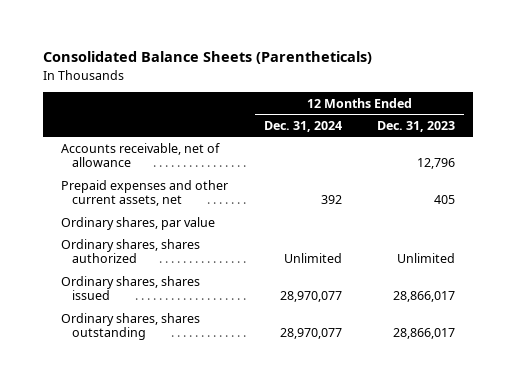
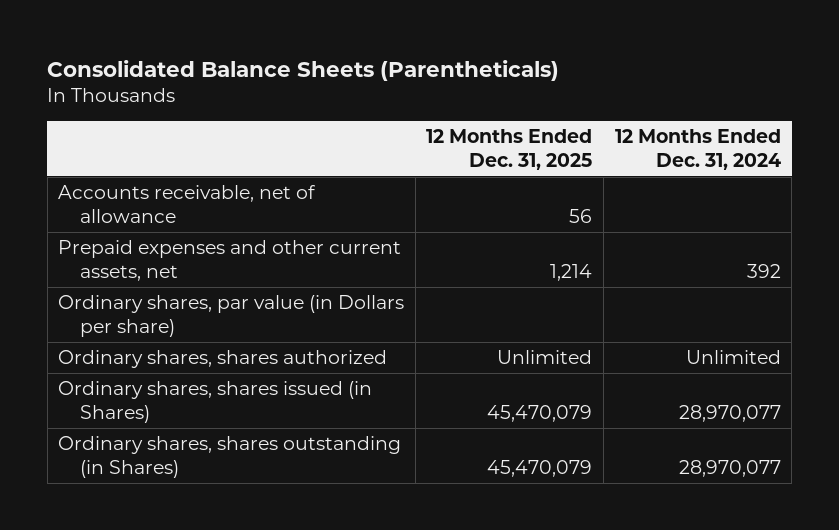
- | 12 Months Ended Dec. 31, 2024 | 12 Months Ended Dec. 31, 2023
+ | 12 Months Ended Dec. 31, 2025 | 12 Months Ended Dec. 31, 2024
- Ordinary shares, par value
+ Ordinary shares, par value (in Dollars per share)
- Ordinary shares, shares issued | 28,970,077 | 28,866,017
- Ordinary shares, shares outstanding | 28,970,077 | 28,866,017
+ Ordinary shares, shares issued (in Shares) | 45,470,079 | 28,970,077
+ Ordinary shares, shares outstanding (in Shares) | 45,470,079 | 28,970,077

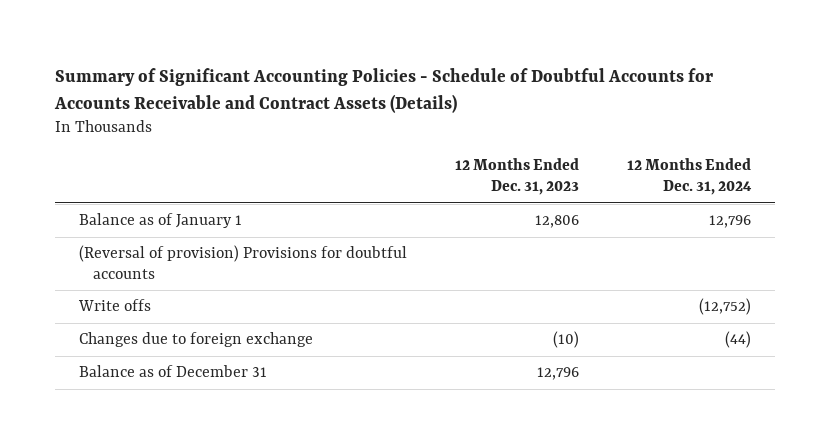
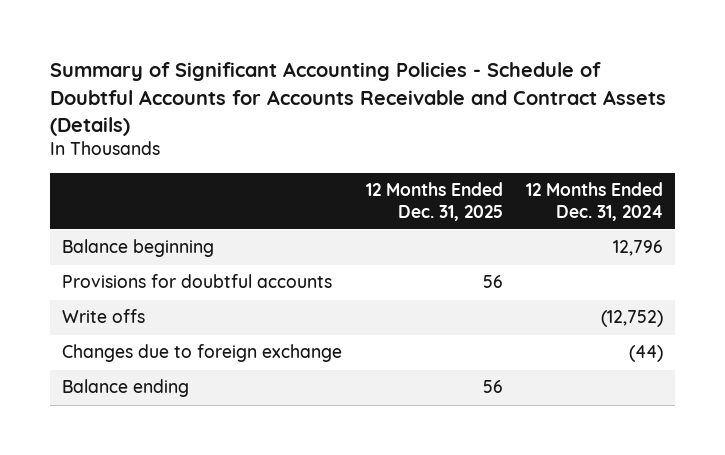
- | 12 Months Ended Dec. 31, 2023 | 12 Months Ended Dec. 31, 2024
+ | 12 Months Ended Dec. 31, 2025 | 12 Months Ended Dec. 31, 2024
- Balance as of January 1 | 12,806 | 12,796
- (Reversal of provision) Provisions for doubtful accounts
+ Balance beginning | | 12,796
+ Provisions for doubtful accounts | 56 |
- Balance as of December 31 | 12,796 |
+ Balance ending | 56 |

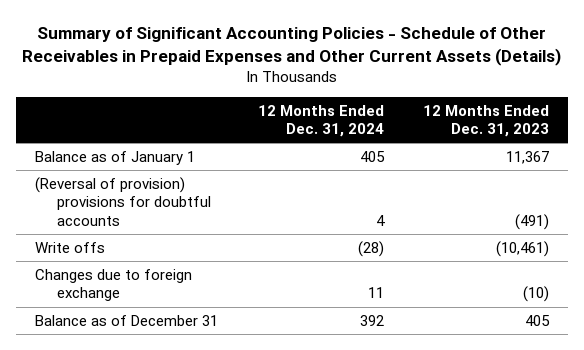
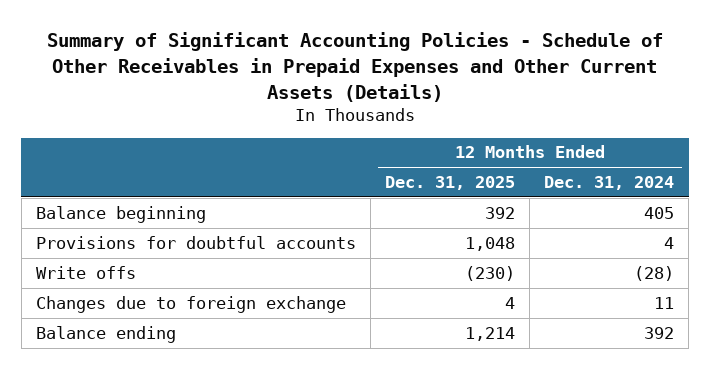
- | 12 Months Ended Dec. 31, 2024 | 12 Months Ended Dec. 31, 2023
+ | 12 Months Ended Dec. 31, 2025 | 12 Months Ended Dec. 31, 2024
- Balance as of January 1 | 405 | 11,367
- (Reversal of provision) provisions for doubtful accounts | 4 | (491)
+ Balance beginning | 392 | 405
+ Provisions for doubtful accounts | 1,048 | 4
- Balance as of December 31 | 392 | 405
+ Balance ending | 1,214 | 392

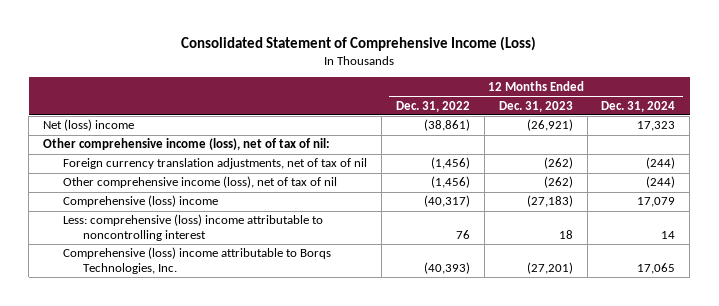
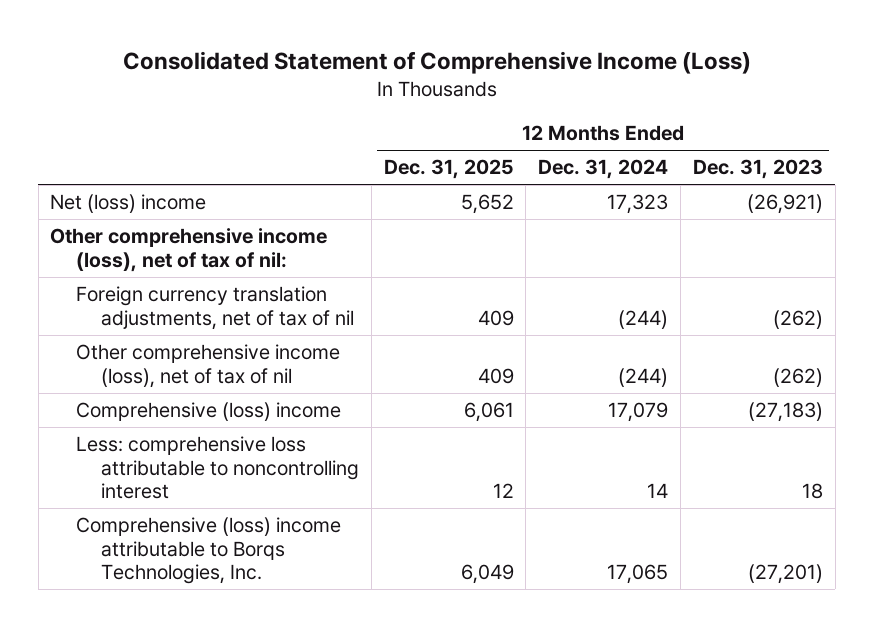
- | 12 Months Ended Dec. 31, 2022 | 12 Months Ended Dec. 31, 2023 | 12 Months Ended Dec. 31, 2024
+ | 12 Months Ended Dec. 31, 2025 | 12 Months Ended Dec. 31, 2024 | 12 Months Ended Dec. 31, 2023
- Less: comprehensive (loss) income attributable to noncontrolling interest | 76 | 18 | 14
+ Less: comprehensive loss attributable to noncontrolling interest | 12 | 14 | 18

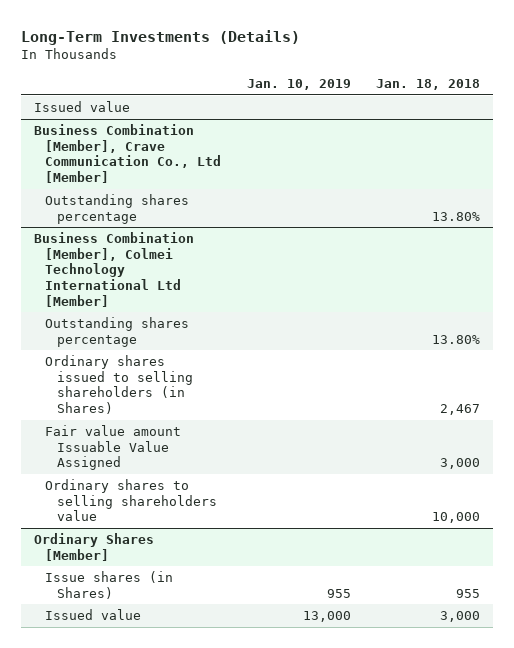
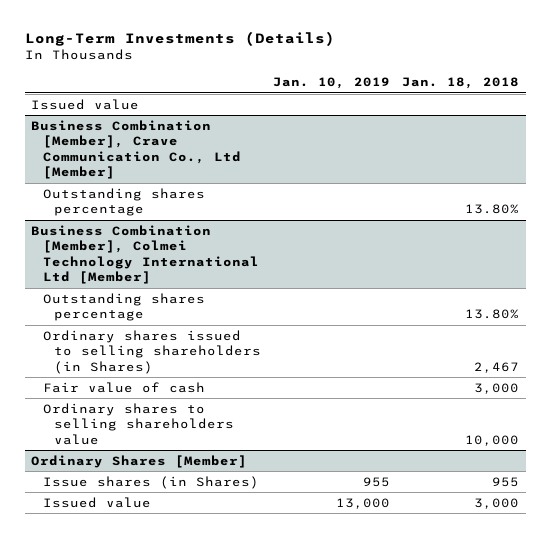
@ Business Combination [Member], Colmei Technology International Ltd [Member]
- Fair value amount Issuable Value Assigned | | 3,000
+ Fair value of cash | | 3,000

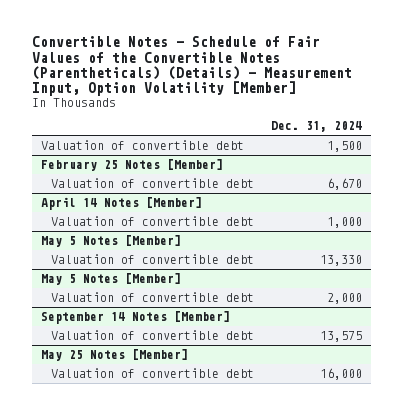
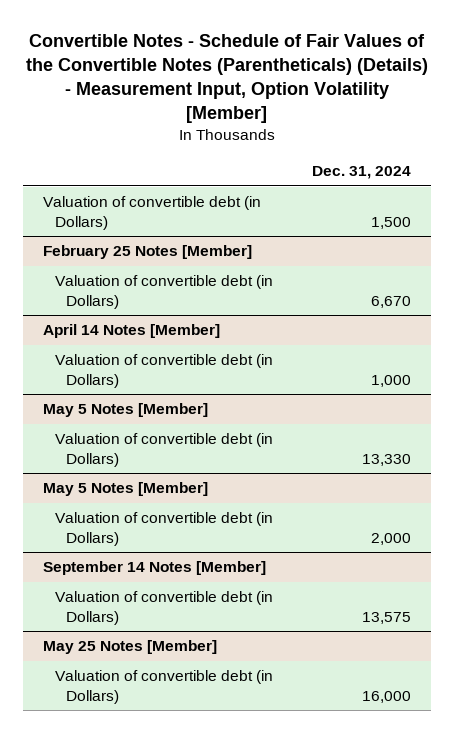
- Valuation of convertible debt | 1,500
+ Valuation of convertible debt (in Dollars) | 1,500
@ February 25 Notes [Member]
- Valuation of convertible debt | 6,670
+ Valuation of convertible debt (in Dollars) | 6,670
@ April 14 Notes [Member]
- Valuation of convertible debt | 1,000
+ Valuation of convertible debt (in Dollars) | 1,000
@ May 5 Notes [Member]
- Valuation of convertible debt | 13,330
+ Valuation of convertible debt (in Dollars) | 13,330
- Valuation of convertible debt | 2,000
+ Valuation of convertible debt (in Dollars) | 2,000
@ September 14 Notes [Member]
- Valuation of convertible debt | 13,575
+ Valuation of convertible debt (in Dollars) | 13,575
@ May 25 Notes [Member]
- Valuation of convertible debt | 16,000
+ Valuation of convertible debt (in Dollars) | 16,000

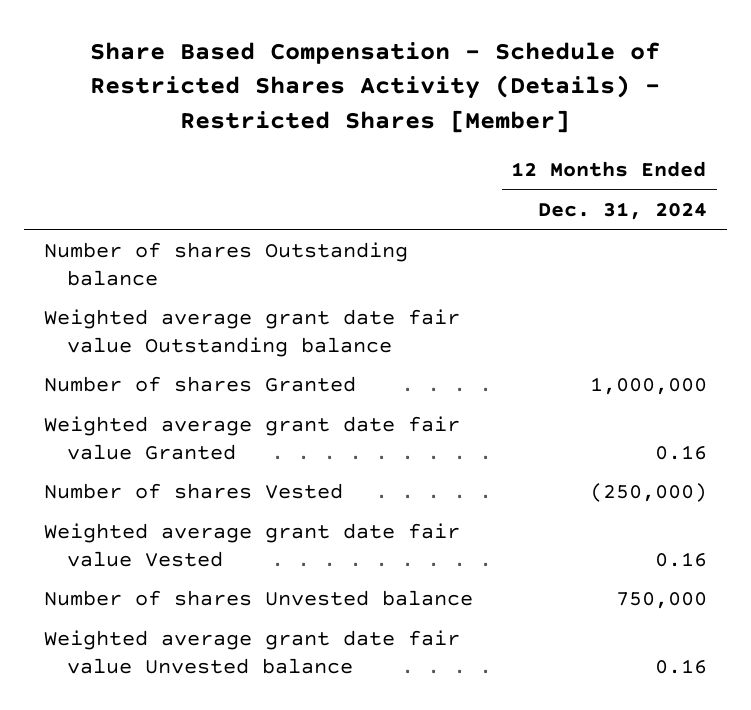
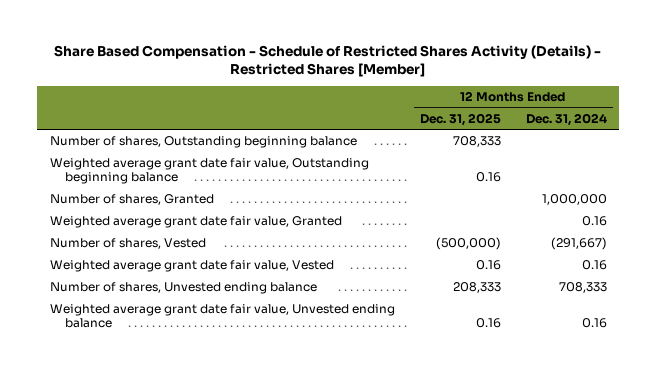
- | 12 Months Ended Dec. 31, 2024
+ | 12 Months Ended Dec. 31, 2025 | 12 Months Ended Dec. 31, 2024
- Number of shares Outstanding balance
- Weighted average grant date fair value Outstanding balance
- Number of shares Granted | 1,000,000
- Weighted average grant date fair value Granted | 0.16
- Number of shares Vested | (250,000)
- Weighted average grant date fair value Vested | 0.16
- Number of shares Unvested balance | 750,000
- Weighted average grant date fair value Unvested balance | 0.16
+ Number of shares, Outstanding beginning balance | 708,333 |
+ Weighted average grant date fair value, Outstanding beginning balance | 0.16 |
+ Number of shares, Granted | | 1,000,000
+ Weighted average grant date fair value, Granted | | 0.16
+ Number of shares, Vested | (500,000) | (291,667)
+ Weighted average grant date fair value, Vested | 0.16 | 0.16
+ Number of shares, Unvested ending balance | 208,333 | 708,333
+ Weighted average grant date fair value, Unvested ending balance | 0.16 | 0.16

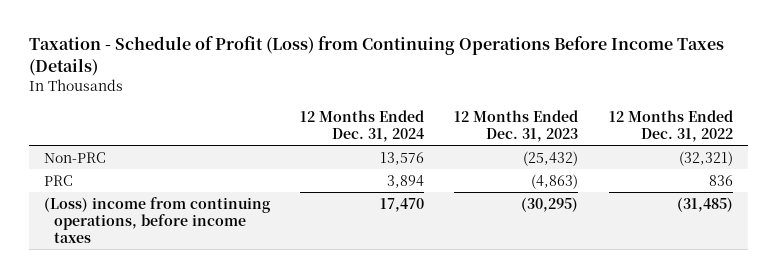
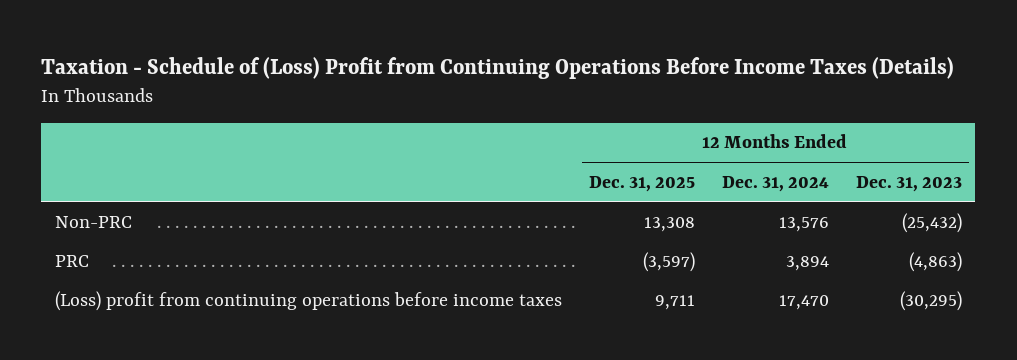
- Taxation - Schedule of Profit (Loss) from Continuing Operations Before Income Taxes (Details)
+ Taxation - Schedule of (Loss) Profit from Continuing Operations Before Income Taxes (Details)
- | 12 Months Ended Dec. 31, 2024 | 12 Months Ended Dec. 31, 2023 | 12 Months Ended Dec. 31, 2022
+ | 12 Months Ended Dec. 31, 2025 | 12 Months Ended Dec. 31, 2024 | 12 Months Ended Dec. 31, 2023
- (Loss) income from continuing operations, before income taxes | 17,470 | (30,295) | (31,485)
+ (Loss) profit from continuing operations before income taxes | 9,711 | 17,470 | (30,295)

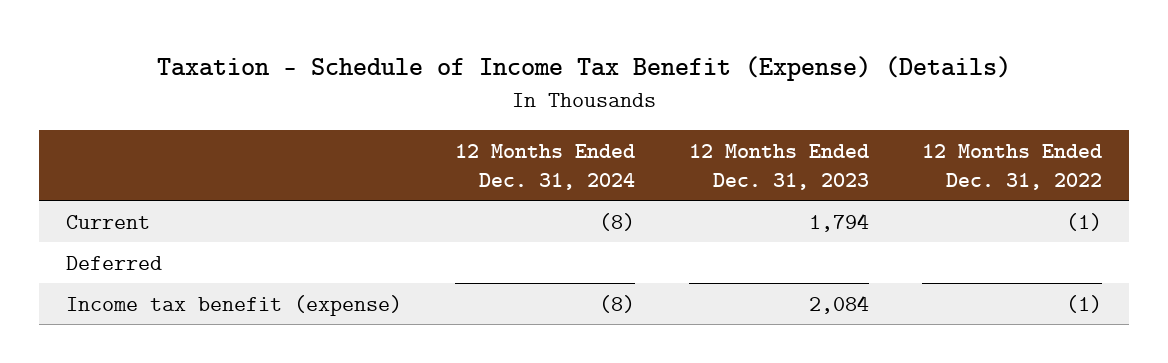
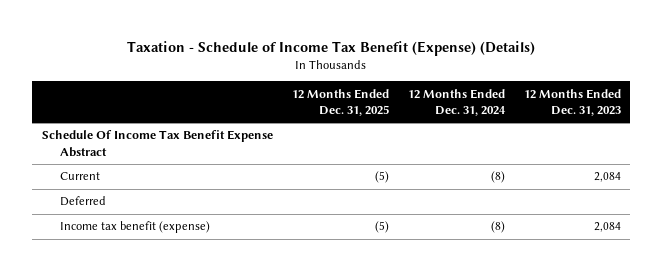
- | 12 Months Ended Dec. 31, 2024 | 12 Months Ended Dec. 31, 2023 | 12 Months Ended Dec. 31, 2022
+ | 12 Months Ended Dec. 31, 2025 | 12 Months Ended Dec. 31, 2024 | 12 Months Ended Dec. 31, 2023
- Current | (8) | 1,794 | (1)
+ Schedule Of Income Tax Benefit Expense Abstract
+ Current | (5) | (8) | 2,084

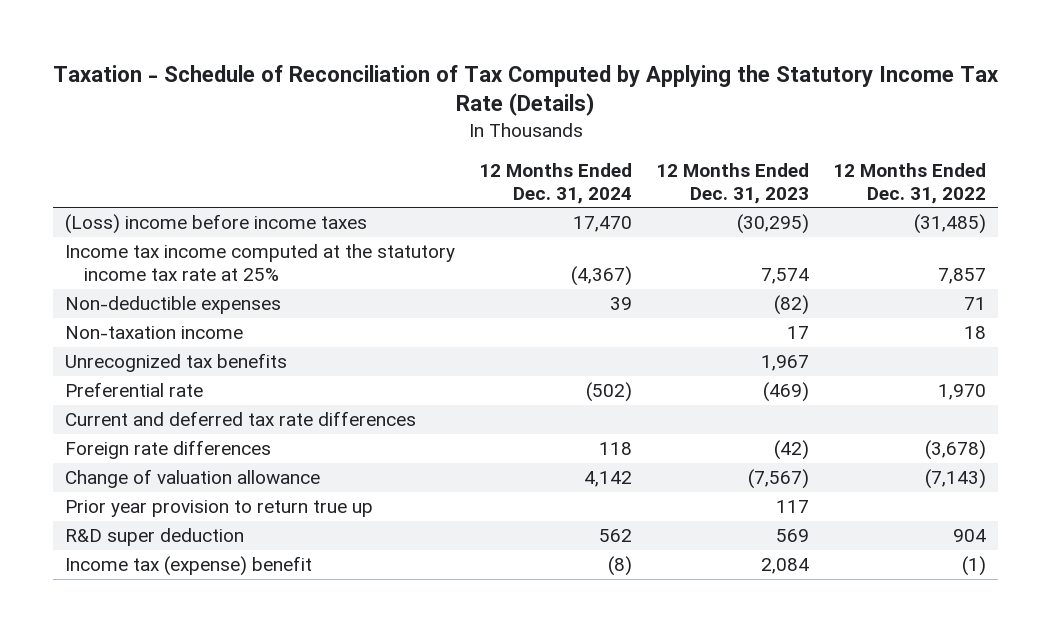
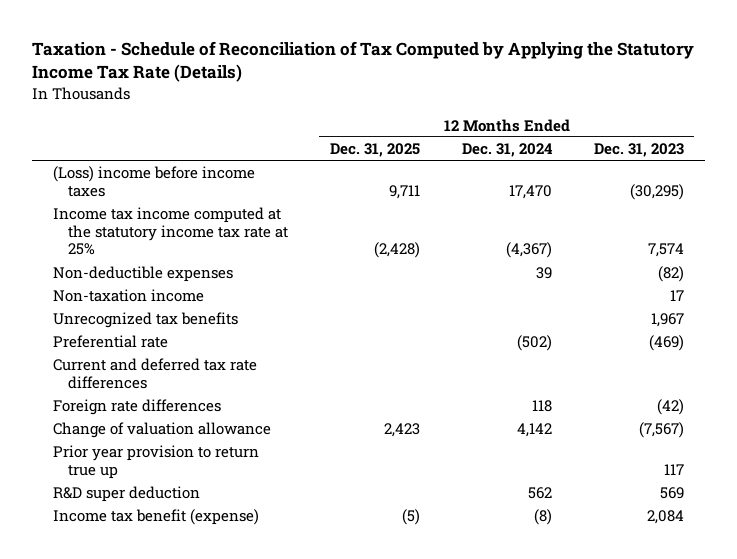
- | 12 Months Ended Dec. 31, 2024 | 12 Months Ended Dec. 31, 2023 | 12 Months Ended Dec. 31, 2022
+ | 12 Months Ended Dec. 31, 2025 | 12 Months Ended Dec. 31, 2024 | 12 Months Ended Dec. 31, 2023
- Income tax (expense) benefit | (8) | 2,084 | (1)
+ Income tax benefit (expense) | (5) | (8) | 2,084

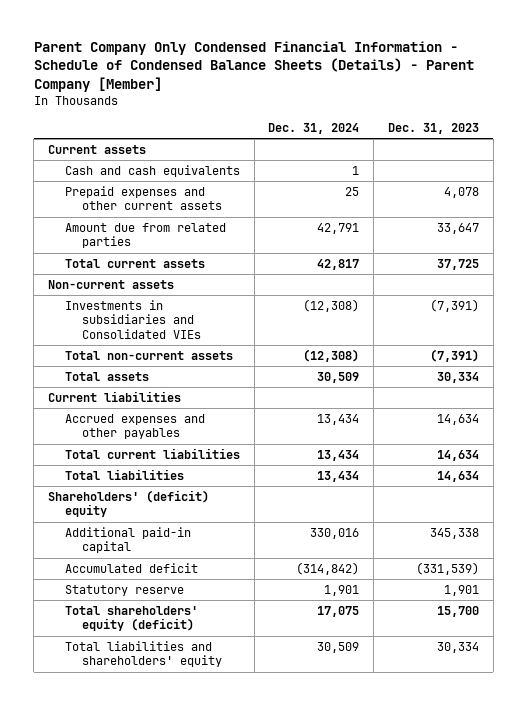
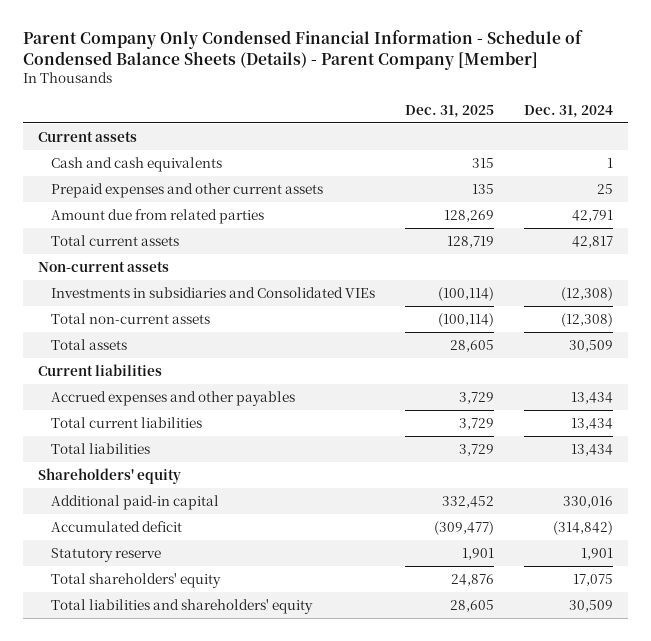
- | Dec. 31, 2024 | Dec. 31, 2023
+ | Dec. 31, 2025 | Dec. 31, 2024
- Shareholders' (deficit) equity
+ Shareholders' equity
- Total shareholders' equity (deficit) | 17,075 | 15,700
+ Total shareholders' equity | 24,876 | 17,075

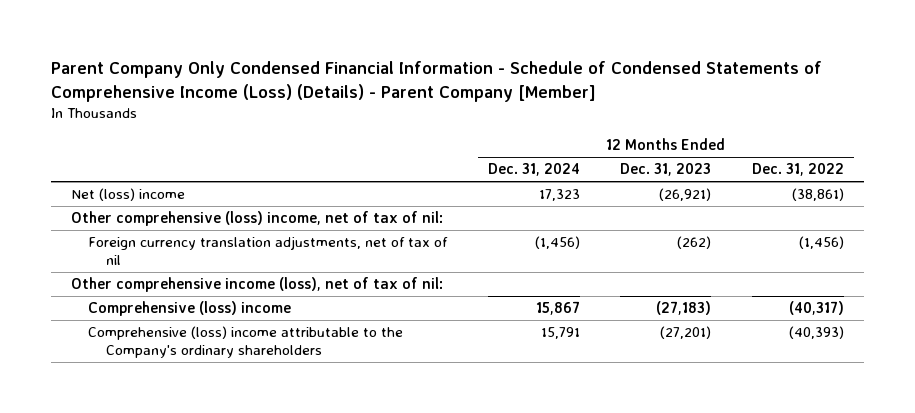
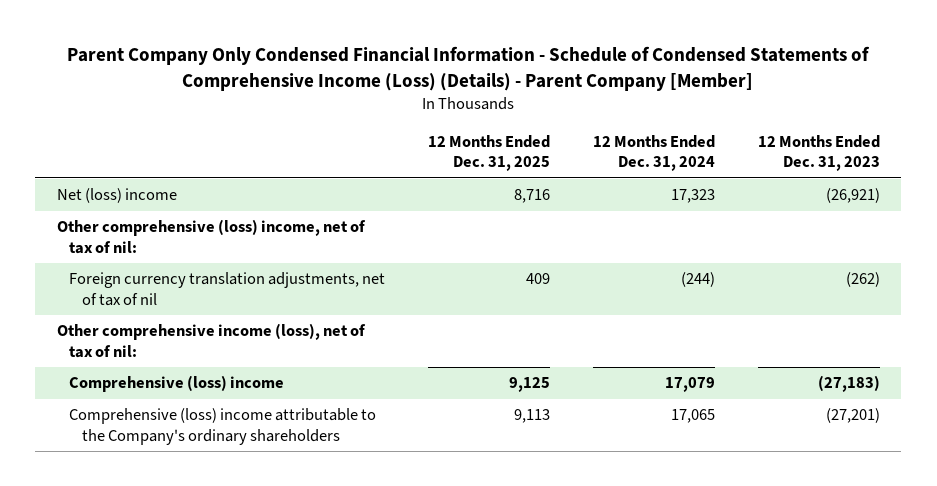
- | 12 Months Ended Dec. 31, 2024 | 12 Months Ended Dec. 31, 2023 | 12 Months Ended Dec. 31, 2022
+ | 12 Months Ended Dec. 31, 2025 | 12 Months Ended Dec. 31, 2024 | 12 Months Ended Dec. 31, 2023
- Foreign currency translation adjustments, net of tax of nil | (1,456) | (262) | (1,456)
+ Foreign currency translation adjustments, net of tax of nil | 409 | (244) | (262)
- Comprehensive (loss) income | 15,867 | (27,183) | (40,317)
- Comprehensive (loss) income attributable to the Company's ordinary shareholders | 15,791 | (27,201) | (40,393)
+ Comprehensive (loss) income | 9,125 | 17,079 | (27,183)
+ Comprehensive (loss) income attributable to the Company's ordinary shareholders | 9,113 | 17,065 | (27,201)

